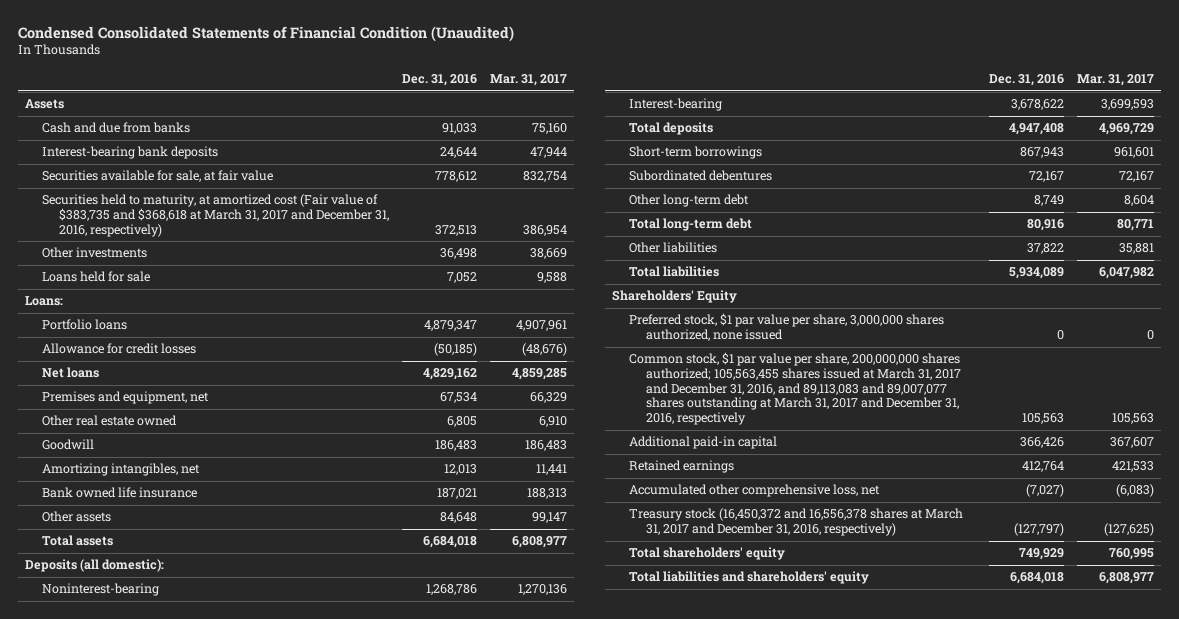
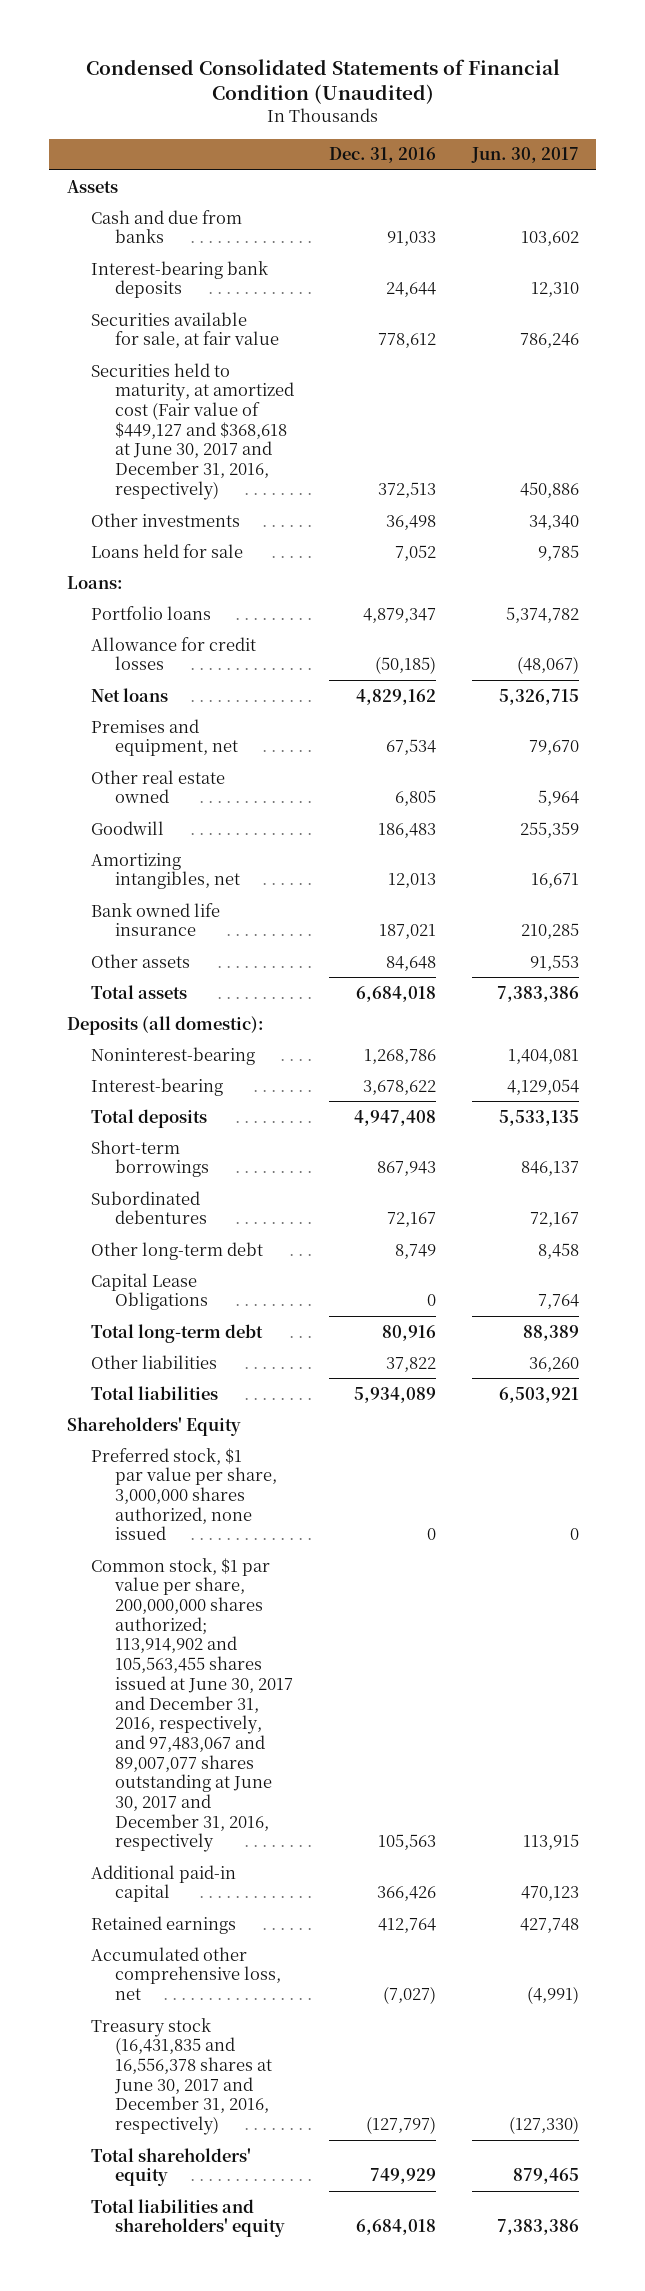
- | Dec. 31, 2016 | Mar. 31, 2017
+ | Dec. 31, 2016 | Jun. 30, 2017
- Securities held to maturity, at amortized cost (Fair value of $383,735 and $368,618 at March 31, 2017 and December 31, 2016, respectively) | 372,513 | 386,954
+ Securities held to maturity, at amortized cost (Fair value of $449,127 and $368,618 at June 30, 2017 and December 31, 2016, respectively) | 372,513 | 450,886
+ Capital Lease Obligations | 0 | 7,764
- Common stock, $1 par value per share, 200,000,000 shares authorized; 105,563,455 shares issued at March 31, 2017 and December 31, 2016, and 89,113,083 and 89,007,077 shares outstanding at March 31, 2017 and December 31, 2016, respectively | 105,563 | 105,563
+ Common stock, $1 par value per share, 200,000,000 shares authorized; 113,914,902 and 105,563,455 shares issued at June 30, 2017 and December 31, 2016, respectively, and 97,483,067 and 89,007,077 shares outstanding at June 30, 2017 and December 31, 2016, respectively | 105,563 | 113,915
- Treasury stock (16,450,372 and 16,556,378 shares at March 31, 2017 and December 31, 2016, respectively) | (127,797) | (127,625)
+ Treasury stock (16,431,835 and 16,556,378 shares at June 30, 2017 and December 31, 2016, respectively) | (127,797) | (127,330)

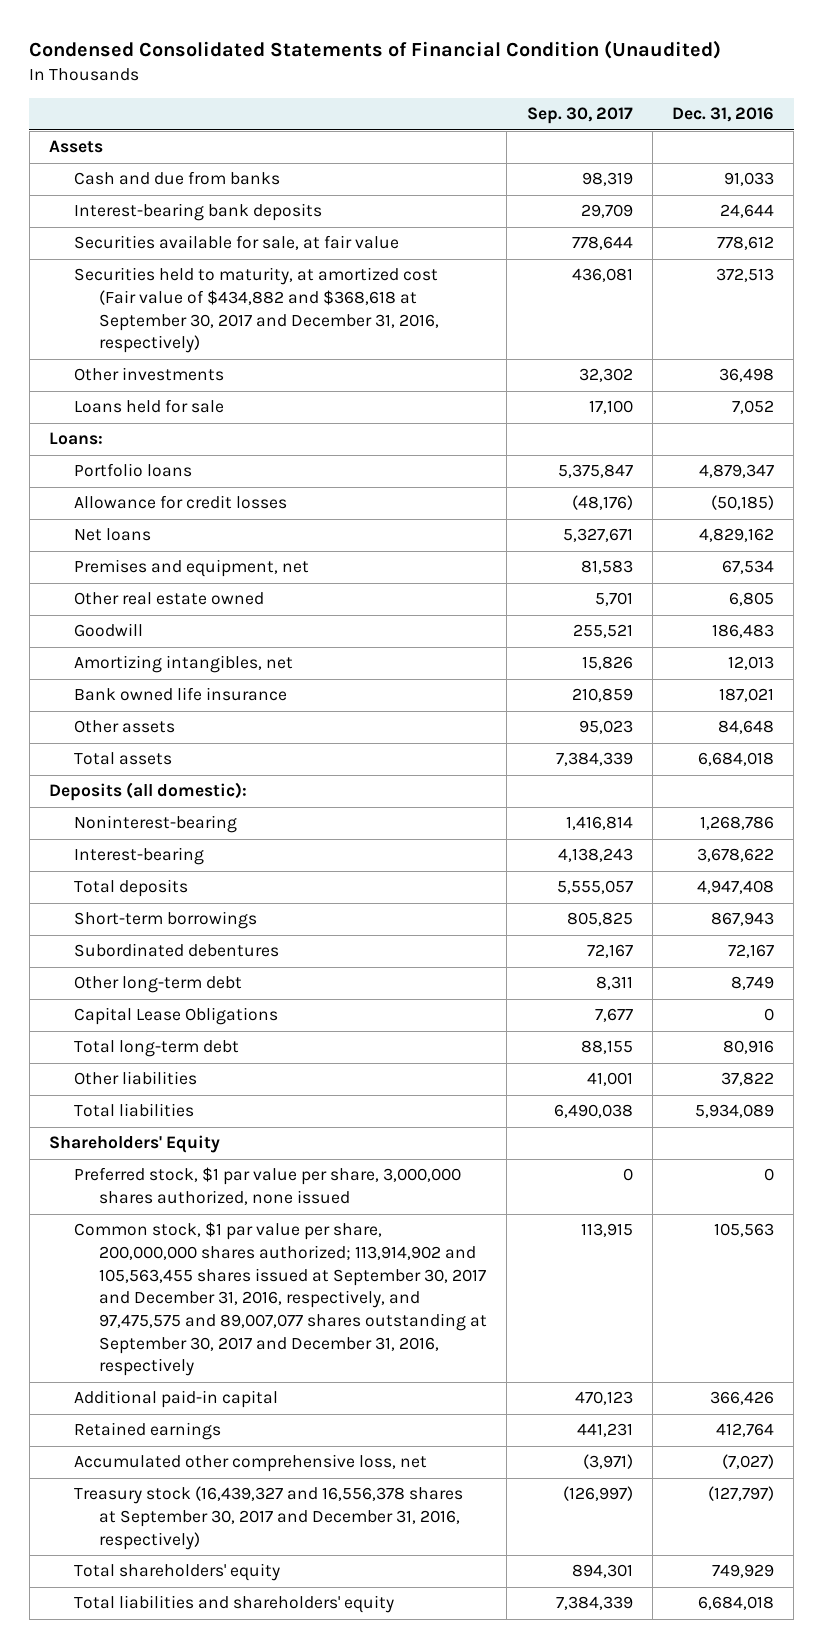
- | Dec. 31, 2016 | Jun. 30, 2017
+ | Sep. 30, 2017 | Dec. 31, 2016
- Securities held to maturity, at amortized cost (Fair value of $449,127 and $368,618 at June 30, 2017 and December 31, 2016, respectively) | 372,513 | 450,886
+ Securities held to maturity, at amortized cost (Fair value of $434,882 and $368,618 at September 30, 2017 and December 31, 2016, respectively) | 436,081 | 372,513
- Common stock, $1 par value per share, 200,000,000 shares authorized; 113,914,902 and 105,563,455 shares issued at June 30, 2017 and December 31, 2016, respectively, and 97,483,067 and 89,007,077 shares outstanding at June 30, 2017 and December 31, 2016, respectively | 105,563 | 113,915
+ Common stock, $1 par value per share, 200,000,000 shares authorized; 113,914,902 and 105,563,455 shares issued at September 30, 2017 and December 31, 2016, respectively, and 97,475,575 and 89,007,077 shares outstanding at September 30, 2017 and December 31, 2016, respectively | 113,915 | 105,563
- Treasury stock (16,431,835 and 16,556,378 shares at June 30, 2017 and December 31, 2016, respectively) | (127,797) | (127,330)
+ Treasury stock (16,439,327 and 16,556,378 shares at September 30, 2017 and December 31, 2016, respectively) | (126,997) | (127,797)

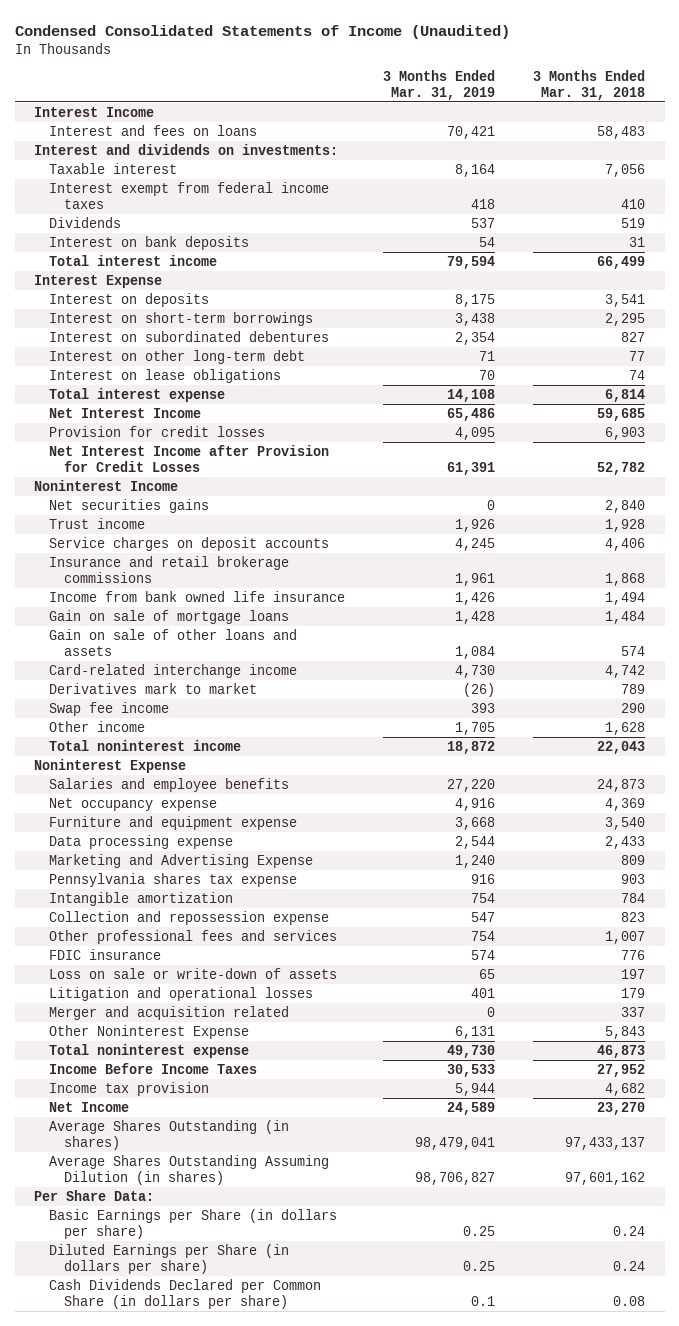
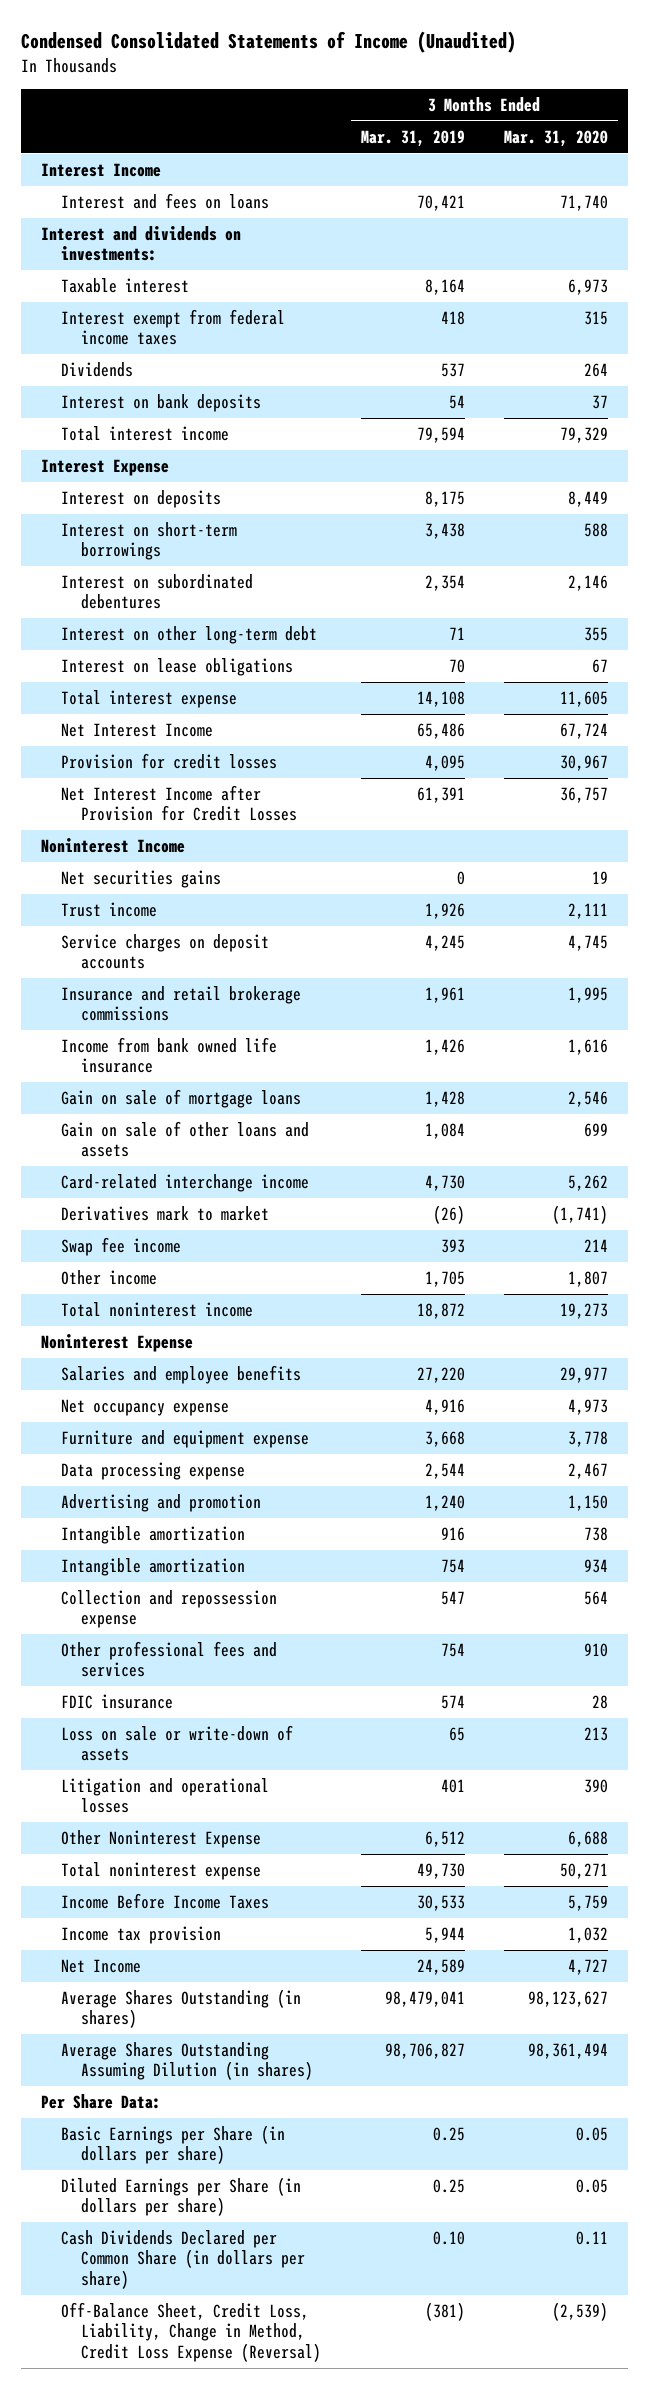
- | 3 Months Ended Mar. 31, 2019 | 3 Months Ended Mar. 31, 2018
+ | 3 Months Ended Mar. 31, 2019 | 3 Months Ended Mar. 31, 2020
- Marketing and Advertising Expense | 1,240 | 809
- Pennsylvania shares tax expense | 916 | 903
+ Advertising and promotion | 1,240 | 1,150
+ Intangible amortization | 916 | 738
- Merger and acquisition related | 0 | 337
- Other Noninterest Expense | 6,131 | 5,843
+ Other Noninterest Expense | 6,512 | 6,688
- Cash Dividends Declared per Common Share (in dollars per share) | 0.1 | 0.08
+ Cash Dividends Declared per Common Share (in dollars per share) | 0.10 | 0.11
+ Off-Balance Sheet, Credit Loss, Liability, Change in Method, Credit Loss Expense (Reversal) | (381) | (2,539)

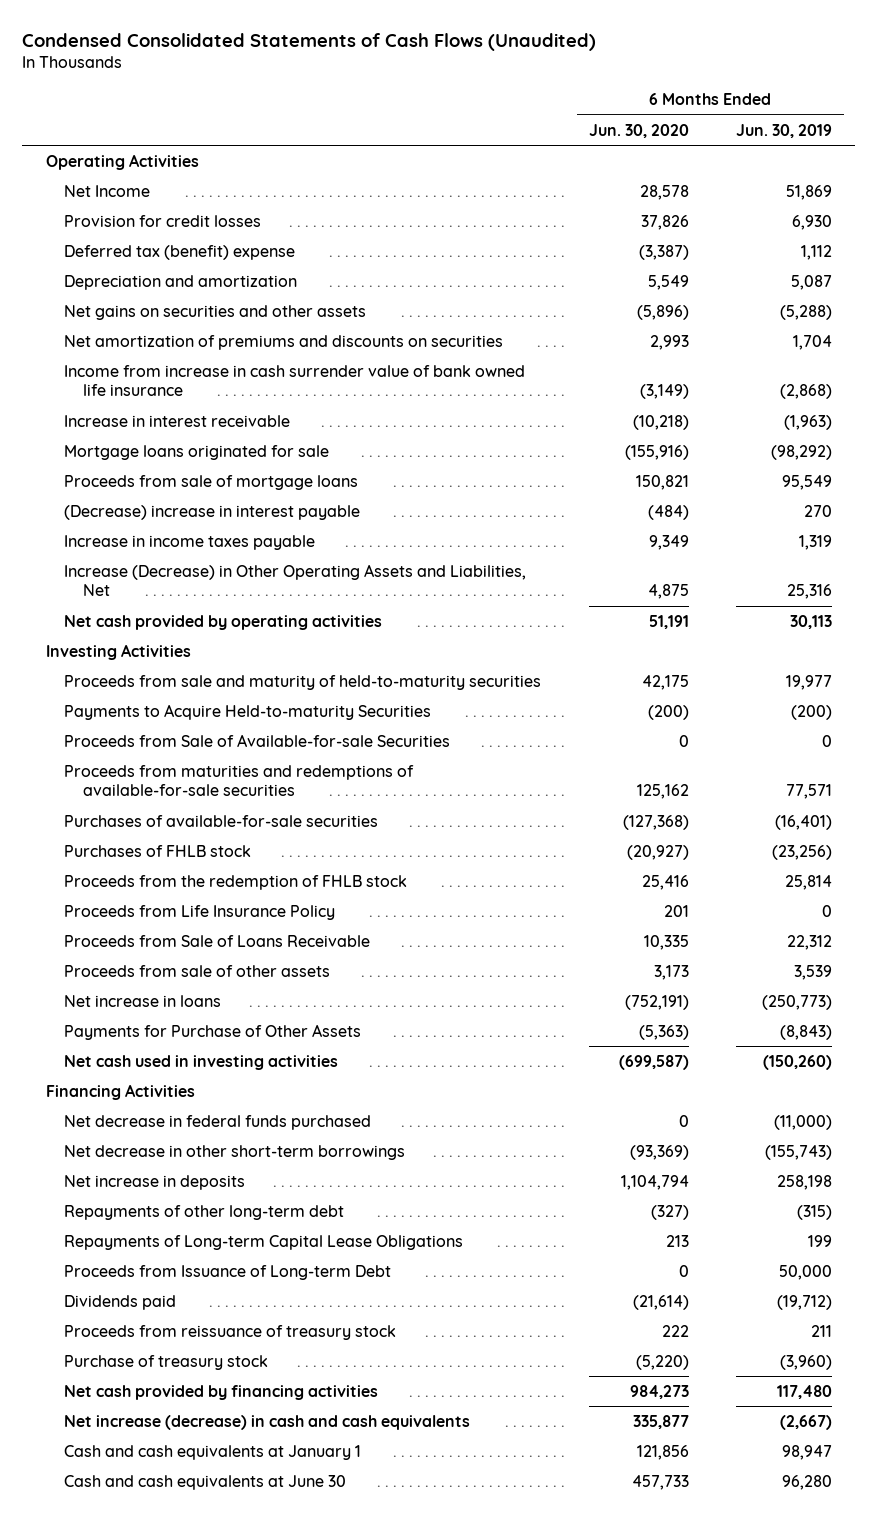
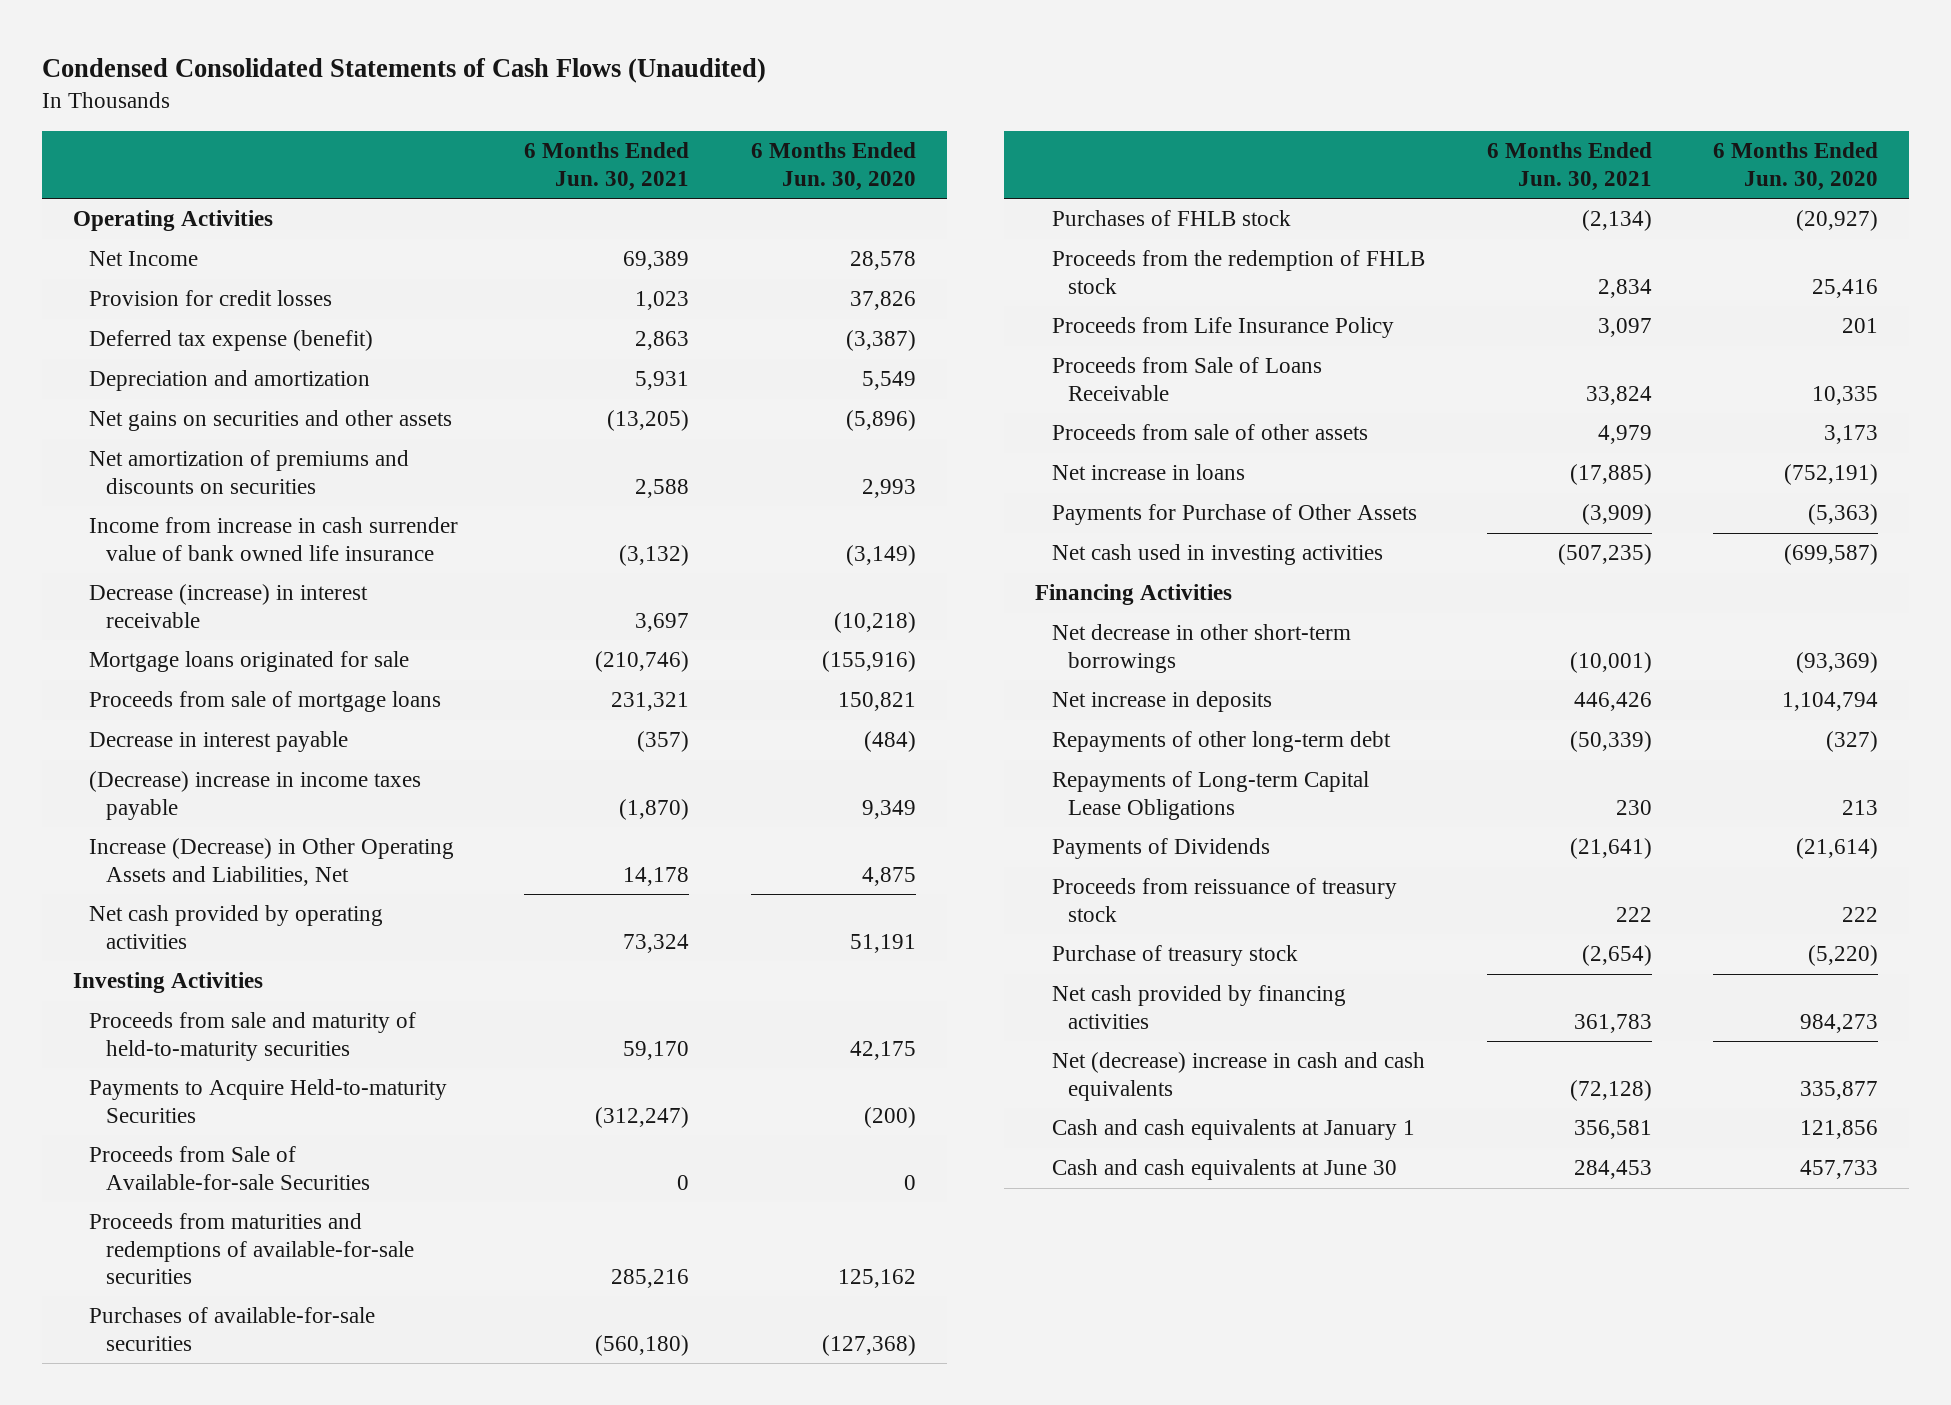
- | 6 Months Ended Jun. 30, 2020 | 6 Months Ended Jun. 30, 2019
+ | 6 Months Ended Jun. 30, 2021 | 6 Months Ended Jun. 30, 2020
- Deferred tax (benefit) expense | (3,387) | 1,112
+ Deferred tax expense (benefit) | 2,863 | (3,387)
- Increase in interest receivable | (10,218) | (1,963)
+ Decrease (increase) in interest receivable | 3,697 | (10,218)
- (Decrease) increase in interest payable | (484) | 270
- Increase in income taxes payable | 9,349 | 1,319
+ Decrease in interest payable | (357) | (484)
+ (Decrease) increase in income taxes payable | (1,870) | 9,349
- Net decrease in federal funds purchased | 0 | (11,000)
- Proceeds from Issuance of Long-term Debt | 0 | 50,000
- Dividends paid | (21,614) | (19,712)
+ Payments of Dividends | (21,641) | (21,614)
- Net increase (decrease) in cash and cash equivalents | 335,877 | (2,667)
+ Net (decrease) increase in cash and cash equivalents | (72,128) | 335,877

